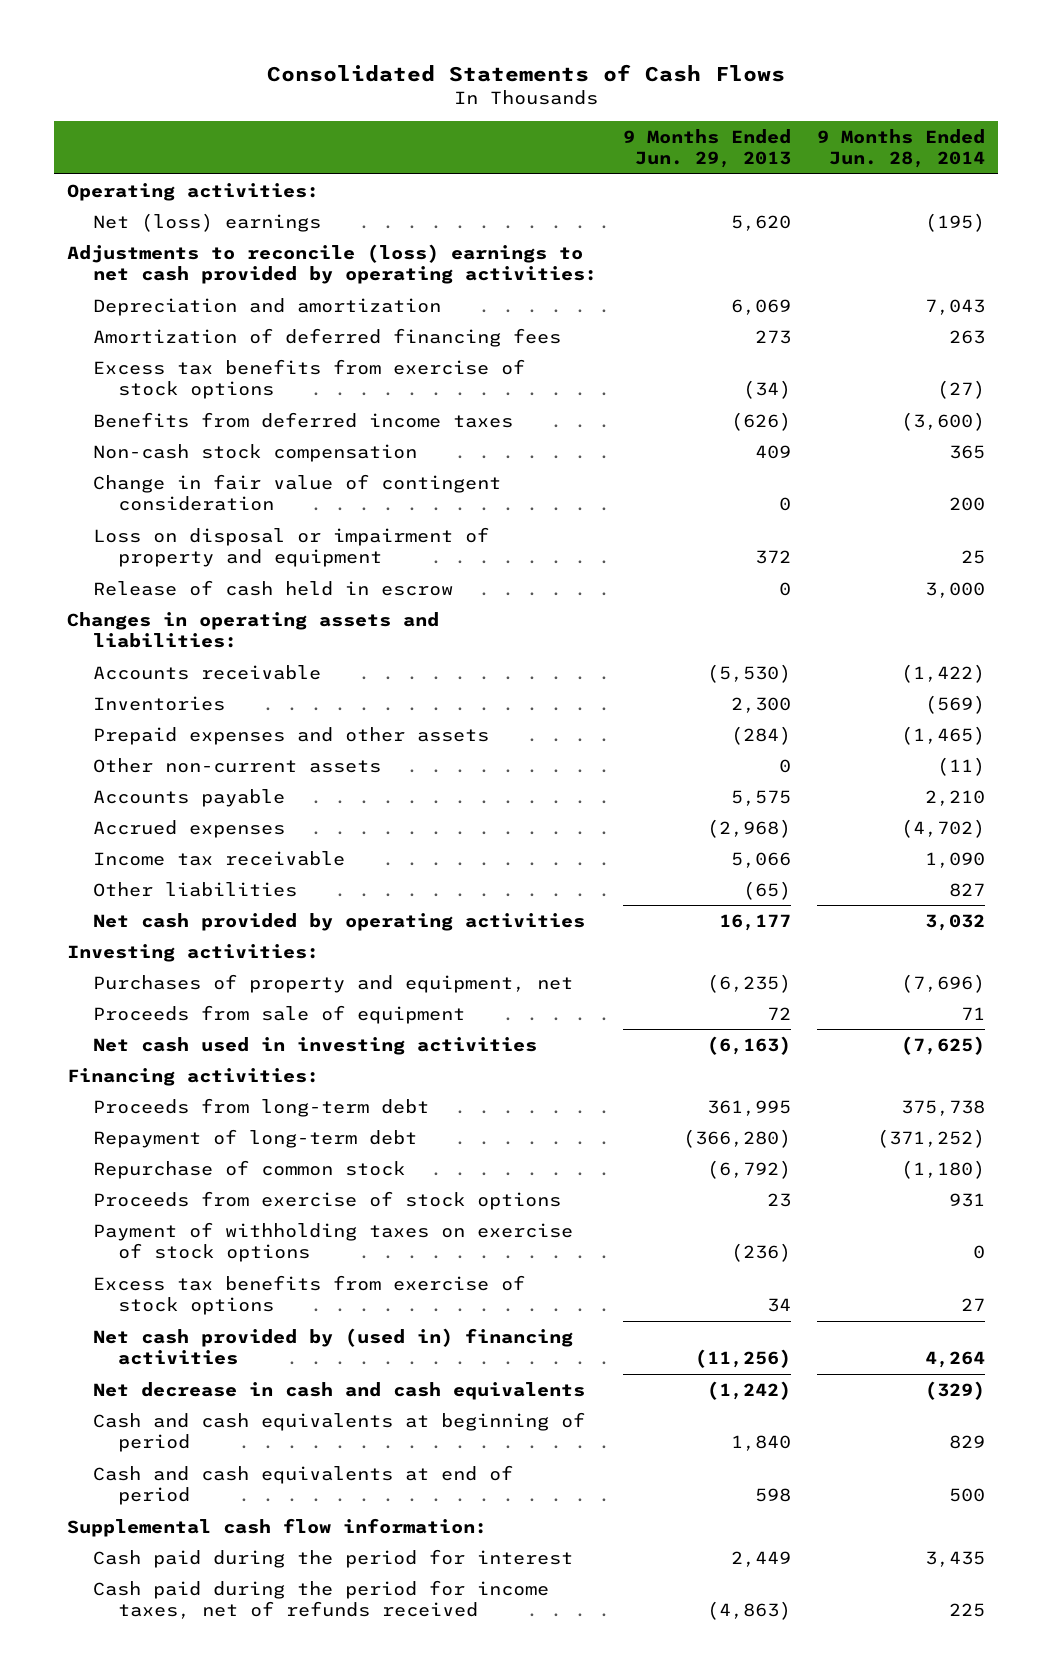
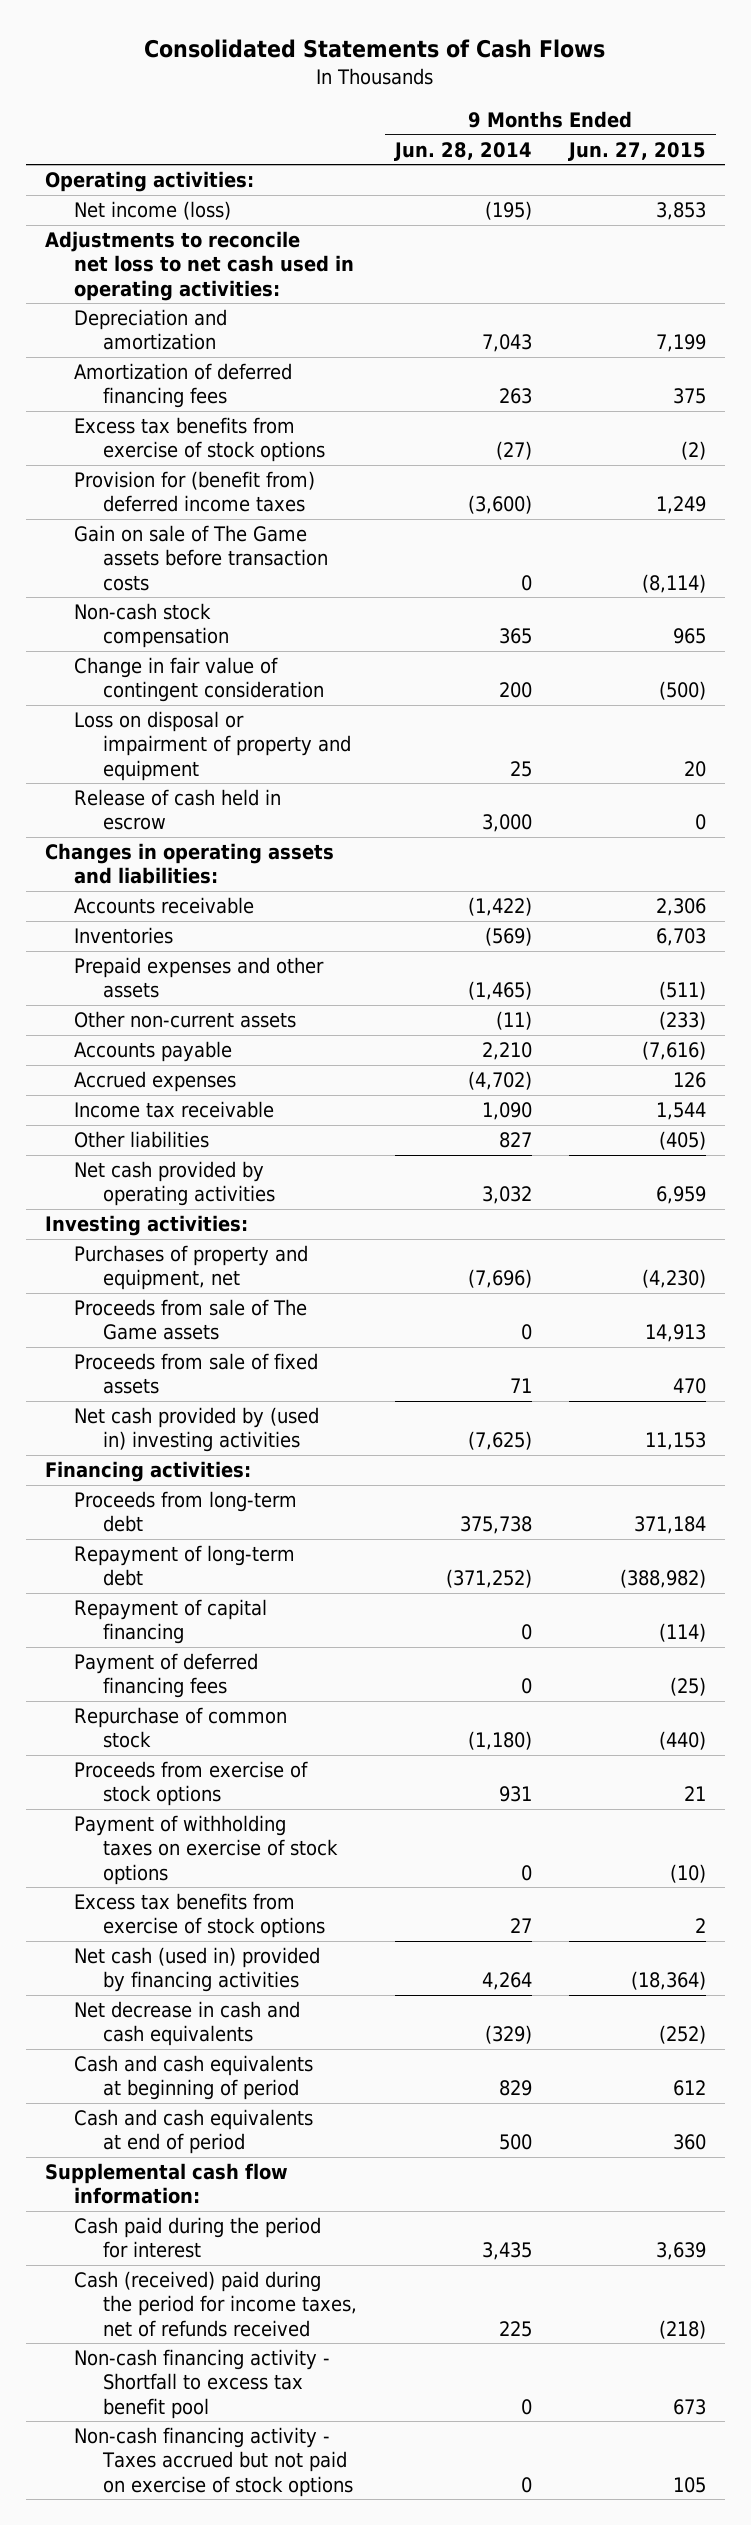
- | 9 Months Ended Jun. 29, 2013 | 9 Months Ended Jun. 28, 2014
+ | 9 Months Ended Jun. 28, 2014 | 9 Months Ended Jun. 27, 2015
- Net (loss) earnings | 5,620 | (195)
- Adjustments to reconcile (loss) earnings to net cash provided by operating activities:
+ Net income (loss) | (195) | 3,853
+ Adjustments to reconcile net loss to net cash used in operating activities:
- Benefits from deferred income taxes | (626) | (3,600)
+ Provision for (benefit from) deferred income taxes | (3,600) | 1,249
+ Gain on sale of The Game assets before transaction costs | 0 | (8,114)
- Proceeds from sale of equipment | 72 | 71
- Net cash used in investing activities | (6,163) | (7,625)
+ Proceeds from sale of The Game assets | 0 | 14,913
+ Proceeds from sale of fixed assets | 71 | 470
+ Net cash provided by (used in) investing activities | (7,625) | 11,153
+ Repayment of capital financing | 0 | (114)
+ Payment of deferred financing fees | 0 | (25)
- Net cash provided by (used in) financing activities | (11,256) | 4,264
+ Net cash (used in) provided by financing activities | 4,264 | (18,364)
- Cash paid during the period for income taxes, net of refunds received | (4,863) | 225
+ Cash (received) paid during the period for income taxes, net of refunds received | 225 | (218)
+ Non-cash financing activity - Shortfall to excess tax benefit pool | 0 | 673
+ Non-cash financing activity - Taxes accrued but not paid on exercise of stock options | 0 | 105

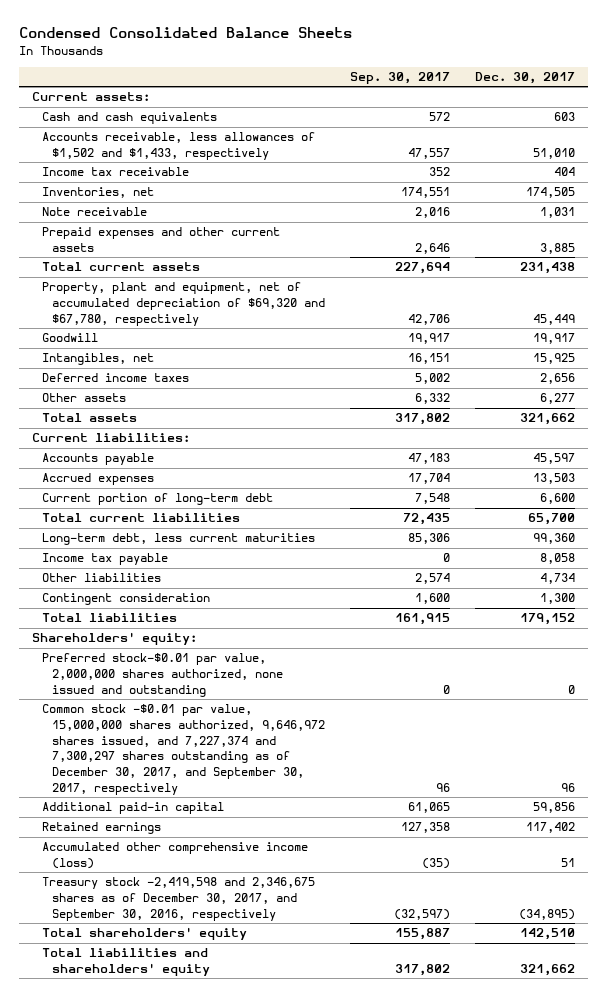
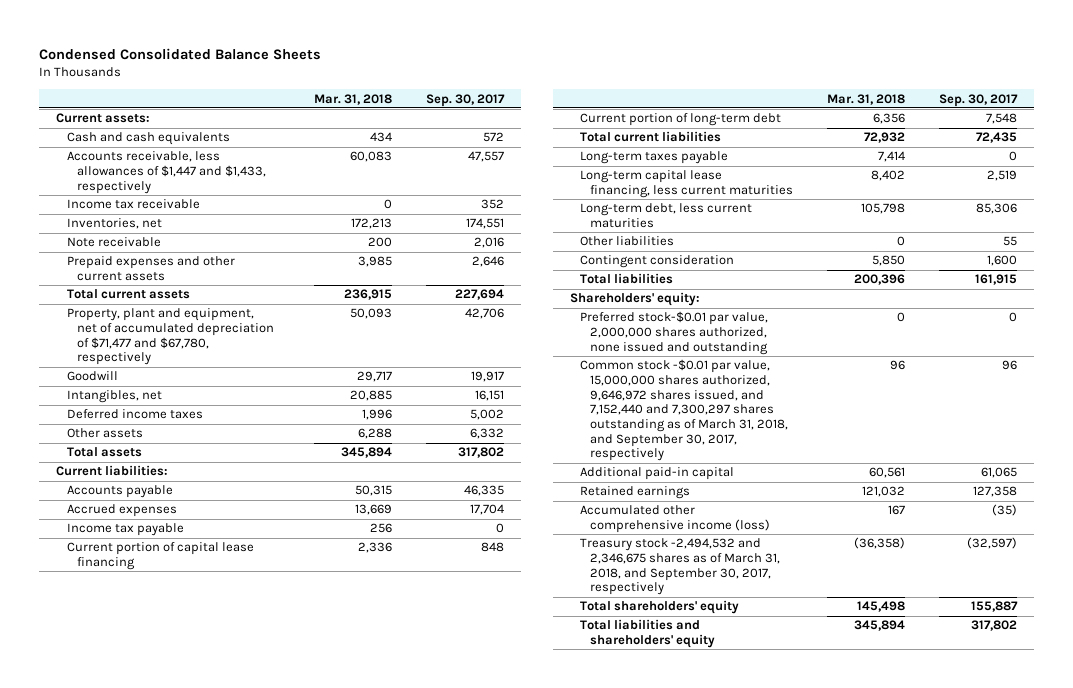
- | Sep. 30, 2017 | Dec. 30, 2017
+ | Mar. 31, 2018 | Sep. 30, 2017
- Accounts receivable, less allowances of $1,502 and $1,433, respectively | 47,557 | 51,010
+ Accounts receivable, less allowances of $1,447 and $1,433, respectively | 60,083 | 47,557
- Property, plant and equipment, net of accumulated depreciation of $69,320 and $67,780, respectively | 42,706 | 45,449
+ Property, plant and equipment, net of accumulated depreciation of $71,477 and $67,780, respectively | 50,093 | 42,706
- Accounts payable | 47,183 | 45,597
+ Accounts payable | 50,315 | 46,335
moved up: Income tax payable | 256 | 0
+ Current portion of capital lease financing | 2,336 | 848
+ Long-term taxes payable | 7,414 | 0
+ Long-term capital lease financing, less current maturities | 8,402 | 2,519
- Other liabilities | 2,574 | 4,734
+ Other liabilities | 0 | 55
- Common stock -$0.01 par value, 15,000,000 shares authorized, 9,646,972 shares issued, and 7,227,374 and 7,300,297 shares outstanding as of December 30, 2017, and September 30, 2017, respectively | 96 | 96
+ Common stock -$0.01 par value, 15,000,000 shares authorized, 9,646,972 shares issued, and 7,152,440 and 7,300,297 shares outstanding as of March 31, 2018, and September 30, 2017, respectively | 96 | 96
- Treasury stock -2,419,598 and 2,346,675 shares as of December 30, 2017, and September 30, 2016, respectively | (32,597) | (34,895)
+ Treasury stock -2,494,532 and 2,346,675 shares as of March 31, 2018, and September 30, 2017, respectively | (36,358) | (32,597)

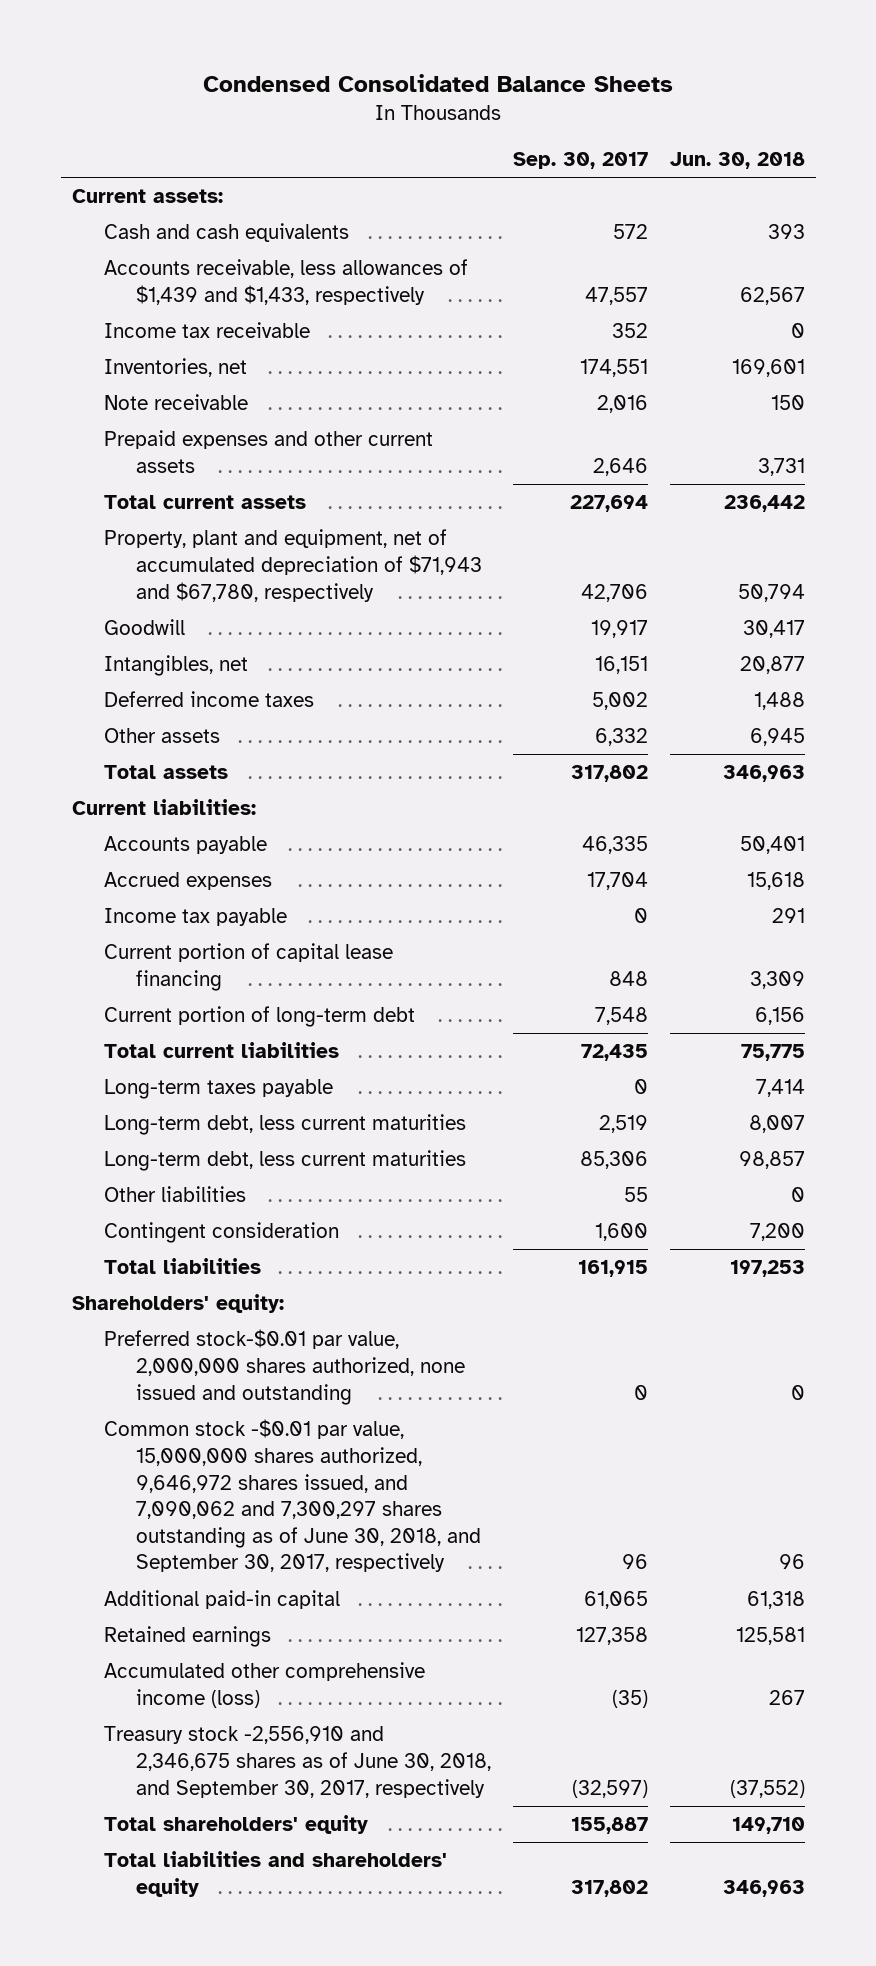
- | Mar. 31, 2018 | Sep. 30, 2017
+ | Sep. 30, 2017 | Jun. 30, 2018
- Accounts receivable, less allowances of $1,447 and $1,433, respectively | 60,083 | 47,557
+ Accounts receivable, less allowances of $1,439 and $1,433, respectively | 47,557 | 62,567
- Property, plant and equipment, net of accumulated depreciation of $71,477 and $67,780, respectively | 50,093 | 42,706
+ Property, plant and equipment, net of accumulated depreciation of $71,943 and $67,780, respectively | 42,706 | 50,794
- Long-term capital lease financing, less current maturities | 8,402 | 2,519
+ Long-term debt, less current maturities | 2,519 | 8,007
- Common stock -$0.01 par value, 15,000,000 shares authorized, 9,646,972 shares issued, and 7,152,440 and 7,300,297 shares outstanding as of March 31, 2018, and September 30, 2017, respectively | 96 | 96
+ Common stock -$0.01 par value, 15,000,000 shares authorized, 9,646,972 shares issued, and 7,090,062 and 7,300,297 shares outstanding as of June 30, 2018, and September 30, 2017, respectively | 96 | 96
- Treasury stock -2,494,532 and 2,346,675 shares as of March 31, 2018, and September 30, 2017, respectively | (36,358) | (32,597)
+ Treasury stock -2,556,910 and 2,346,675 shares as of June 30, 2018, and September 30, 2017, respectively | (32,597) | (37,552)

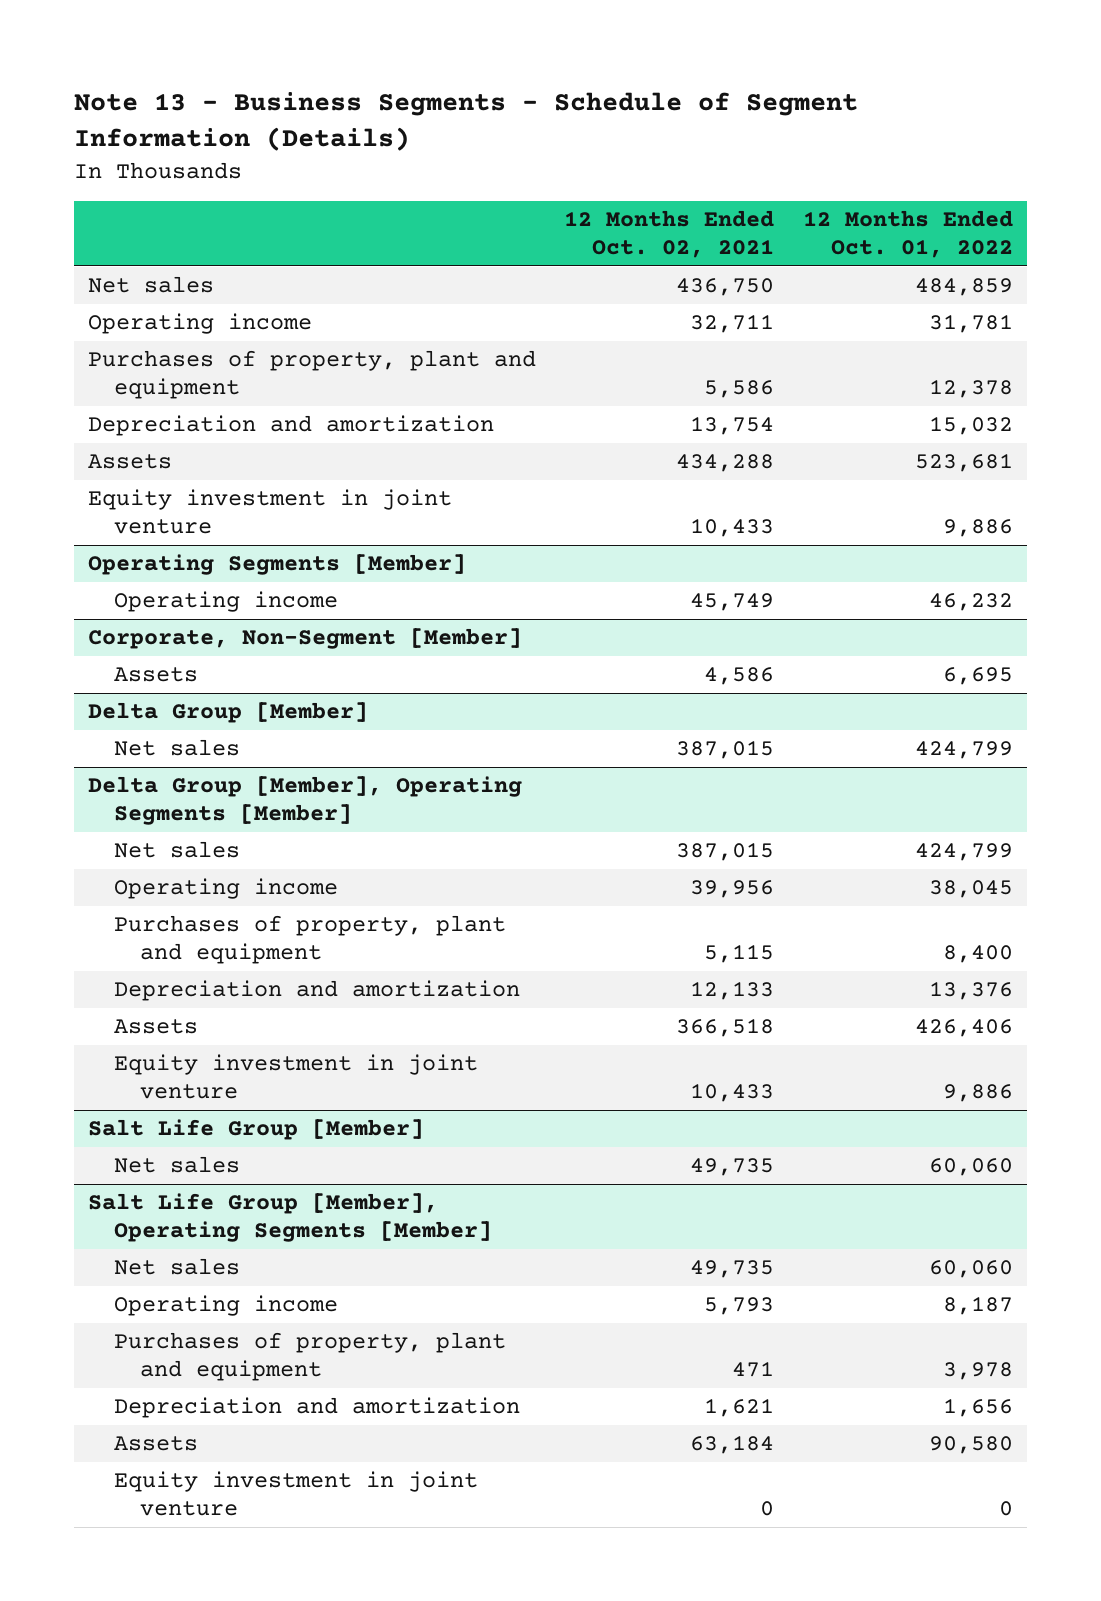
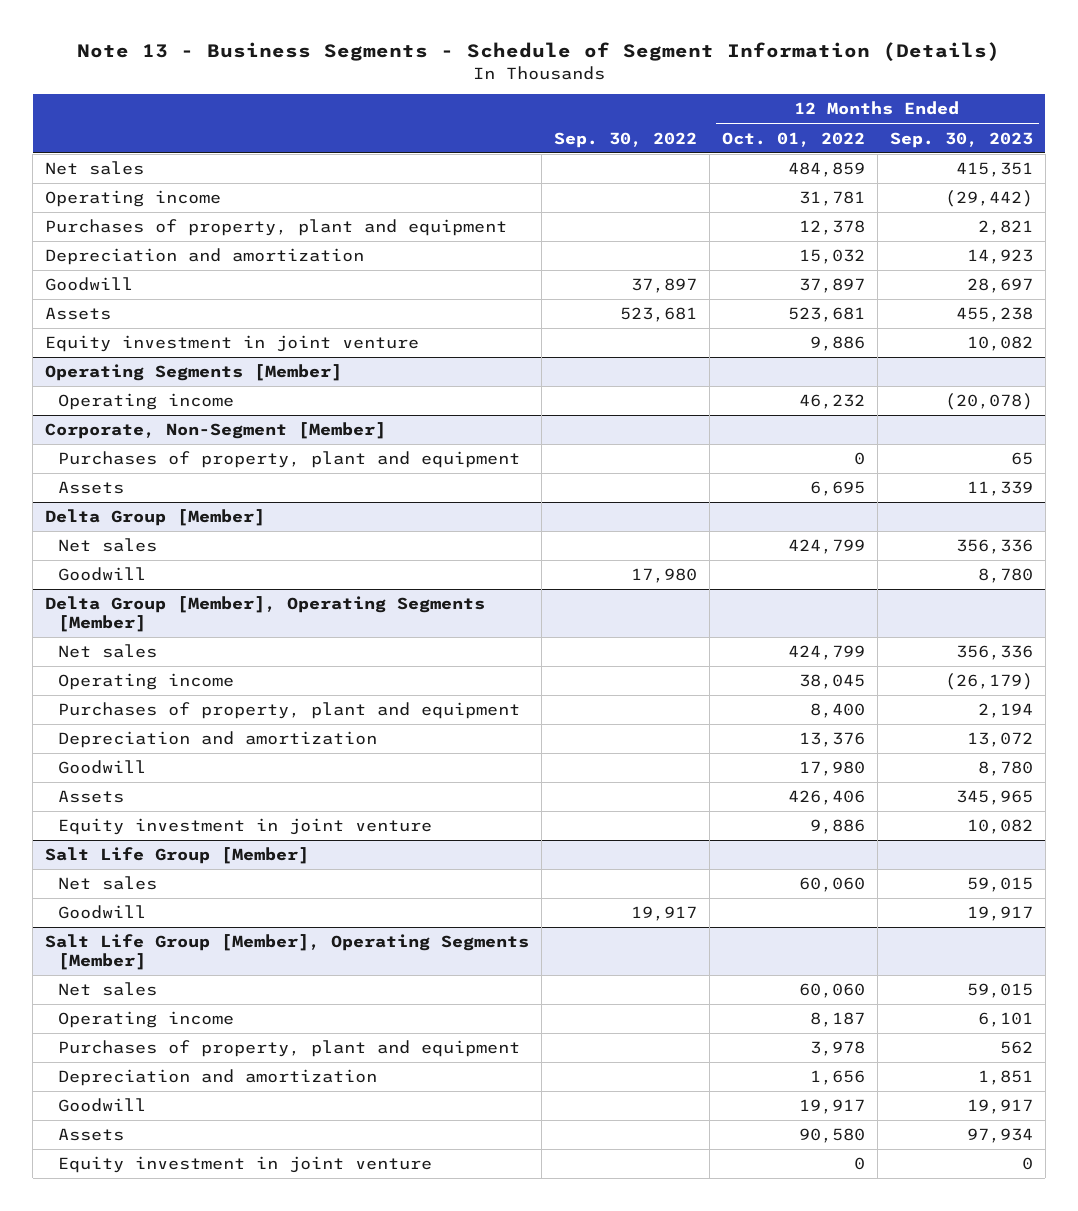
- | 12 Months Ended Oct. 02, 2021 | 12 Months Ended Oct. 01, 2022
+ | Sep. 30, 2022 | 12 Months Ended Oct. 01, 2022 | 12 Months Ended Sep. 30, 2023
+ Goodwill | 37,897 | 37,897 | 28,697
@ Corporate, Non-Segment [Member]
+ Purchases of property, plant and equipment | | 0 | 65
@ Delta Group [Member]
+ Goodwill | 17,980 | | 8,780
@ Delta Group [Member], Operating Segments [Member]
+ Goodwill | | 17,980 | 8,780
@ Salt Life Group [Member]
+ Goodwill | 19,917 | | 19,917
@ Salt Life Group [Member], Operating Segments [Member]
+ Goodwill | | 19,917 | 19,917

